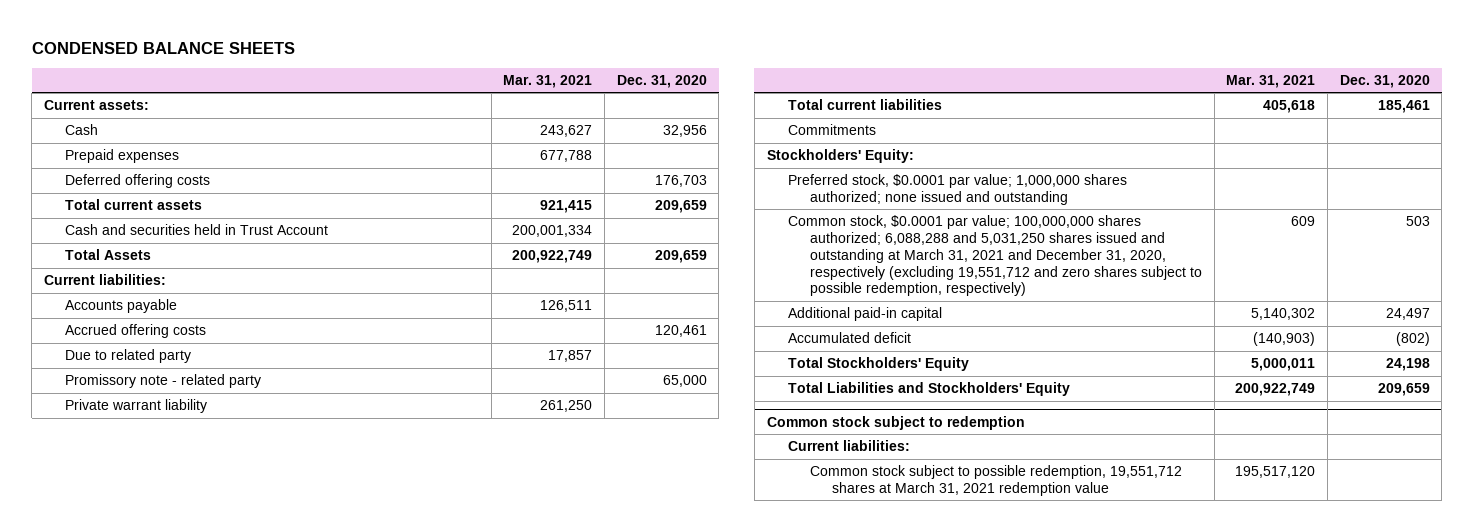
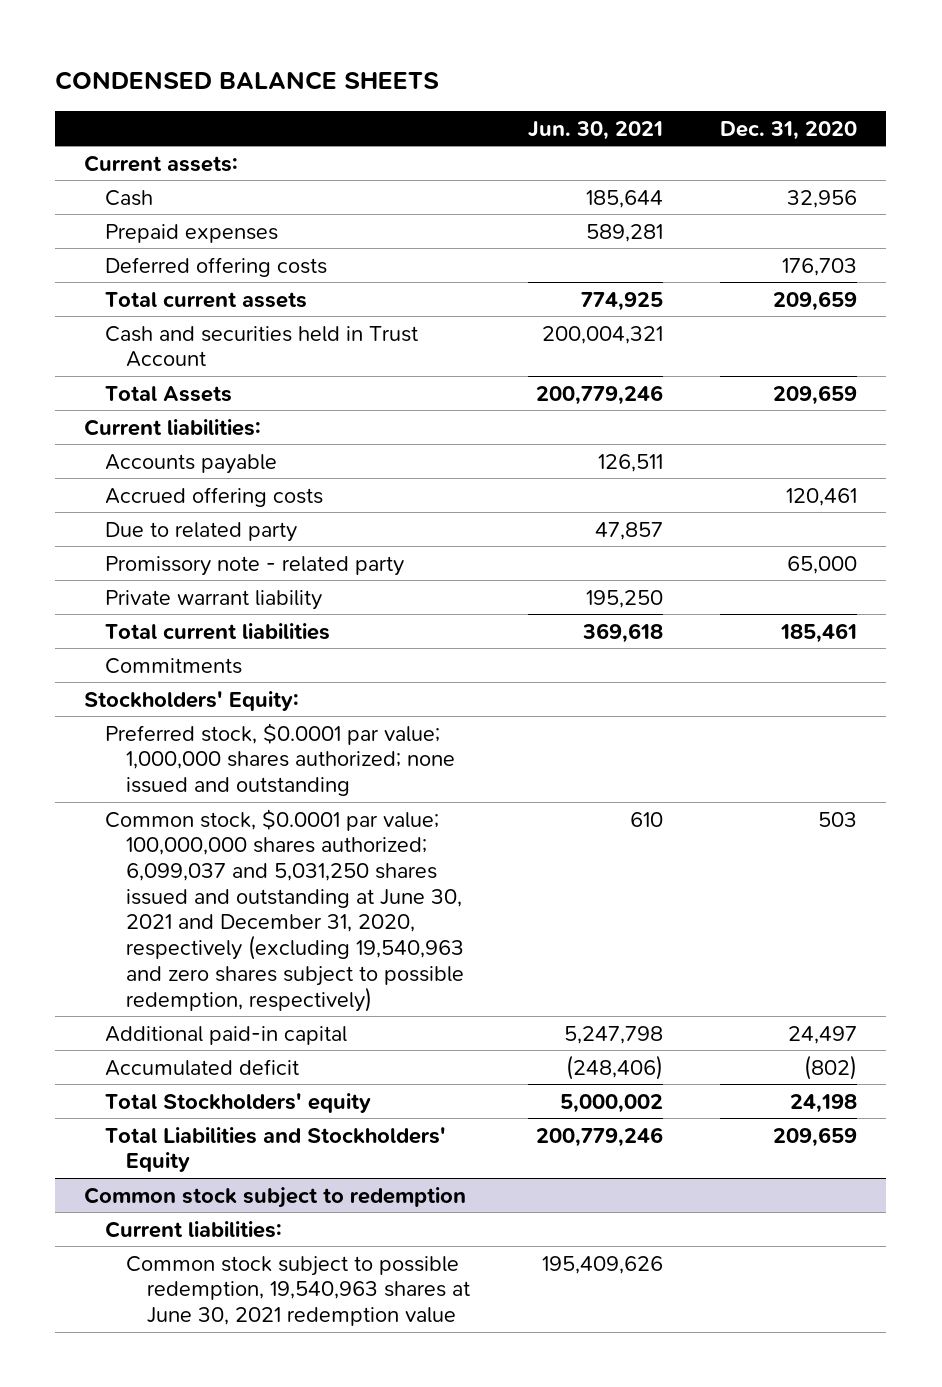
- | Mar. 31, 2021 | Dec. 31, 2020
+ | Jun. 30, 2021 | Dec. 31, 2020
- Common stock, $0.0001 par value; 100,000,000 shares authorized; 6,088,288 and 5,031,250 shares issued and outstanding at March 31, 2021 and December 31, 2020, respectively (excluding 19,551,712 and zero shares subject to possible redemption, respectively) | 609 | 503
+ Common stock, $0.0001 par value; 100,000,000 shares authorized; 6,099,037 and 5,031,250 shares issued and outstanding at June 30, 2021 and December 31, 2020, respectively (excluding 19,540,963 and zero shares subject to possible redemption, respectively) | 610 | 503
- Total Stockholders' Equity | 5,000,011 | 24,198
+ Total Stockholders' equity | 5,000,002 | 24,198
@ Common stock subject to redemption
- Common stock subject to possible redemption, 19,551,712 shares at March 31, 2021 redemption value | 195,517,120 |
+ Common stock subject to possible redemption, 19,540,963 shares at June 30, 2021 redemption value | 195,409,626 |

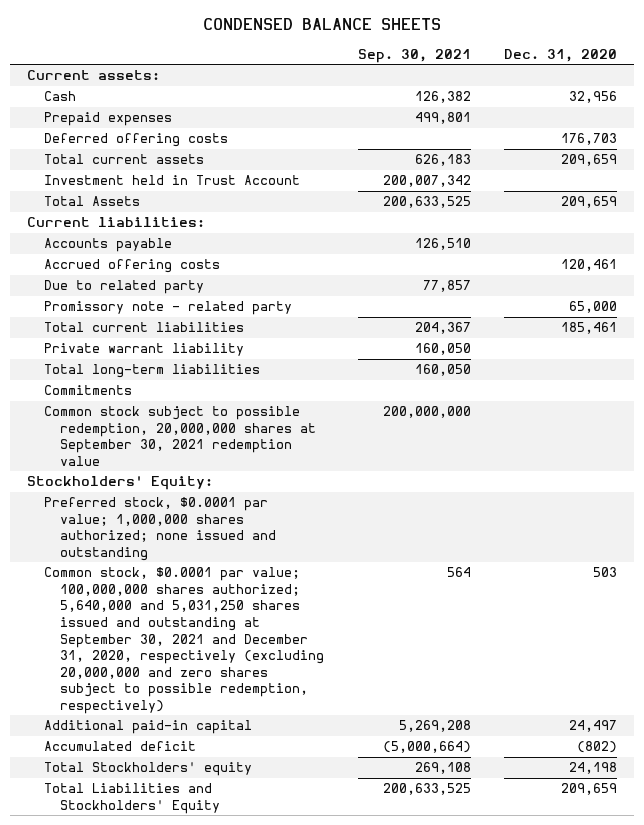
- | Jun. 30, 2021 | Dec. 31, 2020
+ | Sep. 30, 2021 | Dec. 31, 2020
- Cash and securities held in Trust Account | 200,004,321 |
+ Investment held in Trust Account | 200,007,342 |
moved down: Private warrant liability | 160,050 |
+ Total long-term liabilities | 160,050 |
+ Common stock subject to possible redemption, 20,000,000 shares at September 30, 2021 redemption value | 200,000,000 |
- Common stock, $0.0001 par value; 100,000,000 shares authorized; 6,099,037 and 5,031,250 shares issued and outstanding at June 30, 2021 and December 31, 2020, respectively (excluding 19,540,963 and zero shares subject to possible redemption, respectively) | 610 | 503
+ Common stock, $0.0001 par value; 100,000,000 shares authorized; 5,640,000 and 5,031,250 shares issued and outstanding at September 30, 2021 and December 31, 2020, respectively (excluding 20,000,000 and zero shares subject to possible redemption, respectively) | 564 | 503
- Common stock subject to redemption
- Current liabilities:
- Common stock subject to possible redemption, 19,540,963 shares at June 30, 2021 redemption value | 195,409,626 |

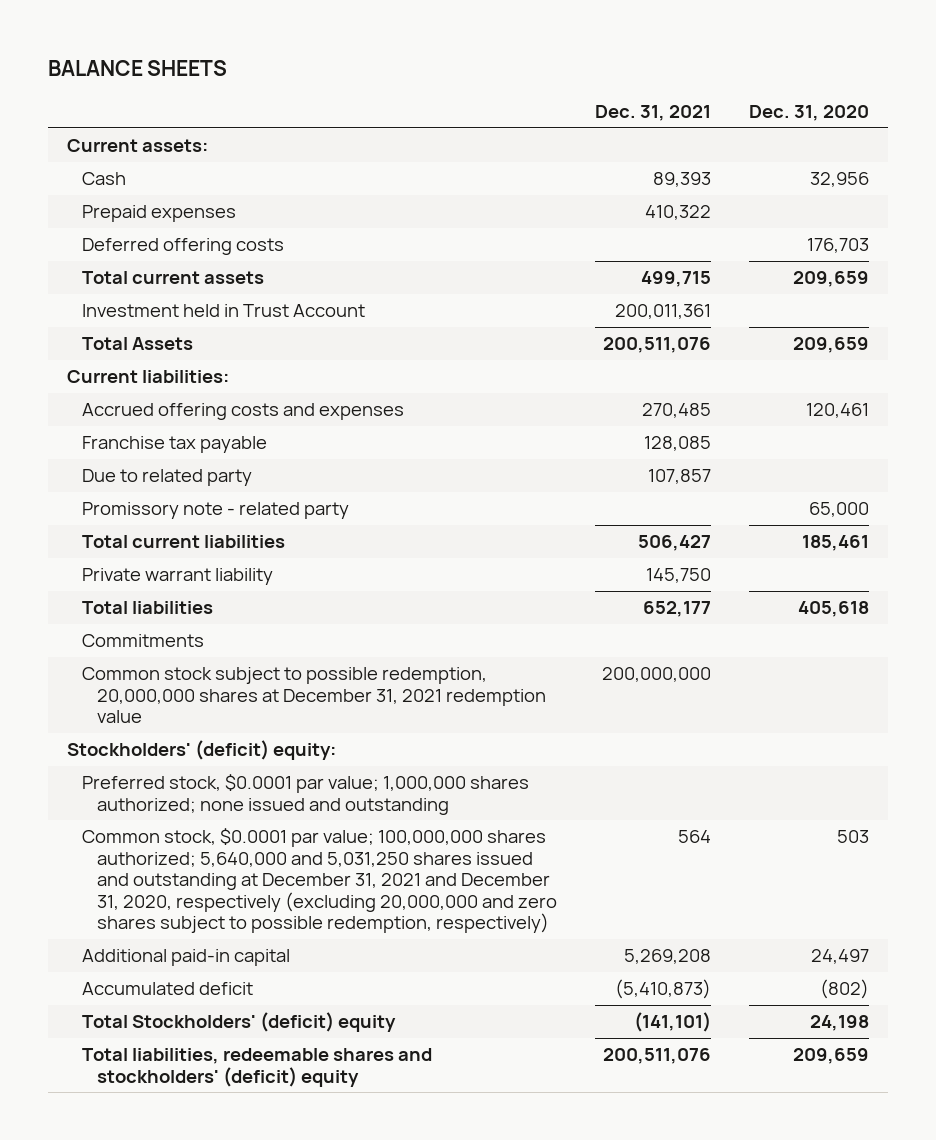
- CONDENSED BALANCE SHEETS
+ BALANCE SHEETS
- | Sep. 30, 2021 | Dec. 31, 2020
+ | Dec. 31, 2021 | Dec. 31, 2020
- Accounts payable | 126,510 |
- Accrued offering costs | | 120,461
+ Accrued offering costs and expenses | 270,485 | 120,461
+ Franchise tax payable | 128,085 |
- Total long-term liabilities | 160,050 |
+ Total liabilities | 652,177 | 405,618
- Common stock subject to possible redemption, 20,000,000 shares at September 30, 2021 redemption value | 200,000,000 |
- Stockholders' Equity:
+ Common stock subject to possible redemption, 20,000,000 shares at December 31, 2021 redemption value | 200,000,000 |
+ Stockholders' (deficit) equity:
- Common stock, $0.0001 par value; 100,000,000 shares authorized; 5,640,000 and 5,031,250 shares issued and outstanding at September 30, 2021 and December 31, 2020, respectively (excluding 20,000,000 and zero shares subject to possible redemption, respectively) | 564 | 503
+ Common stock, $0.0001 par value; 100,000,000 shares authorized; 5,640,000 and 5,031,250 shares issued and outstanding at December 31, 2021 and December 31, 2020, respectively (excluding 20,000,000 and zero shares subject to possible redemption, respectively) | 564 | 503
- Total Stockholders' equity | 269,108 | 24,198
- Total Liabilities and Stockholders' Equity | 200,633,525 | 209,659
+ Total Stockholders' (deficit) equity | (141,101) | 24,198
+ Total liabilities, redeemable shares and stockholders' (deficit) equity | 200,511,076 | 209,659

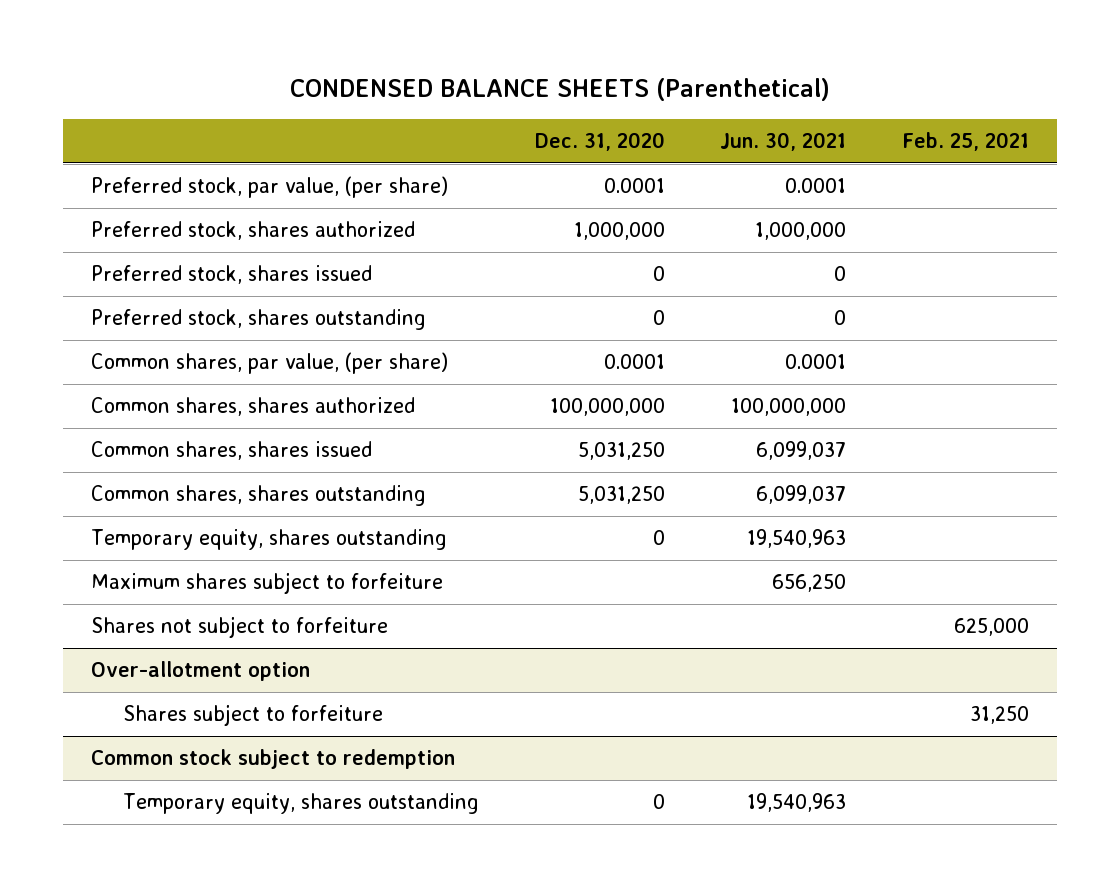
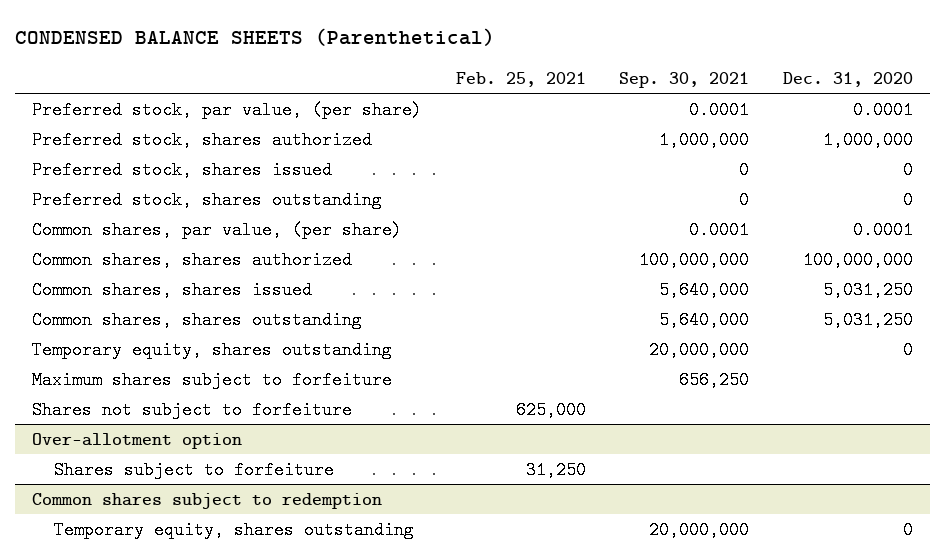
- | Dec. 31, 2020 | Jun. 30, 2021 | Feb. 25, 2021
+ | Feb. 25, 2021 | Sep. 30, 2021 | Dec. 31, 2020
- Common stock subject to redemption
+ Common shares subject to redemption

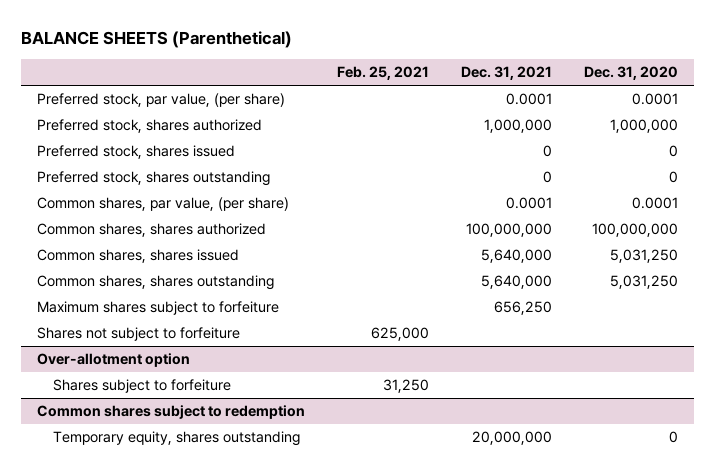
- CONDENSED BALANCE SHEETS (Parenthetical)
+ BALANCE SHEETS (Parenthetical)
- | Feb. 25, 2021 | Sep. 30, 2021 | Dec. 31, 2020
+ | Feb. 25, 2021 | Dec. 31, 2021 | Dec. 31, 2020
- Temporary equity, shares outstanding | | 20,000,000 | 0

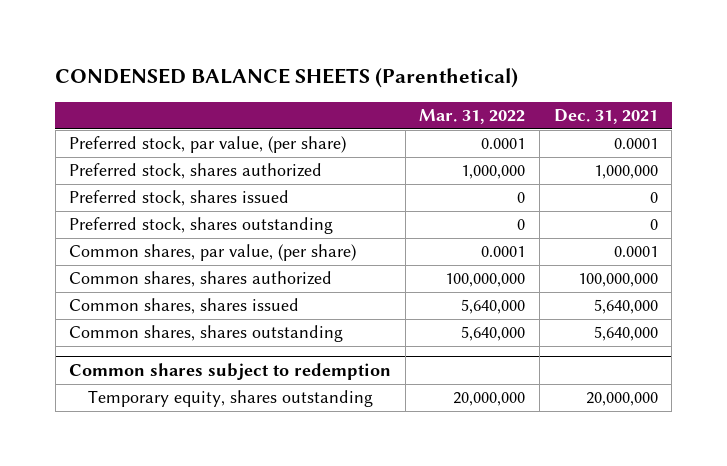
- BALANCE SHEETS (Parenthetical)
+ CONDENSED BALANCE SHEETS (Parenthetical)
- | Feb. 25, 2021 | Dec. 31, 2021 | Dec. 31, 2020
+ | Mar. 31, 2022 | Dec. 31, 2021
- Maximum shares subject to forfeiture | | 656,250 |
- Shares not subject to forfeiture | 625,000 | |
- Over-allotment option
- Shares subject to forfeiture | 31,250 | |

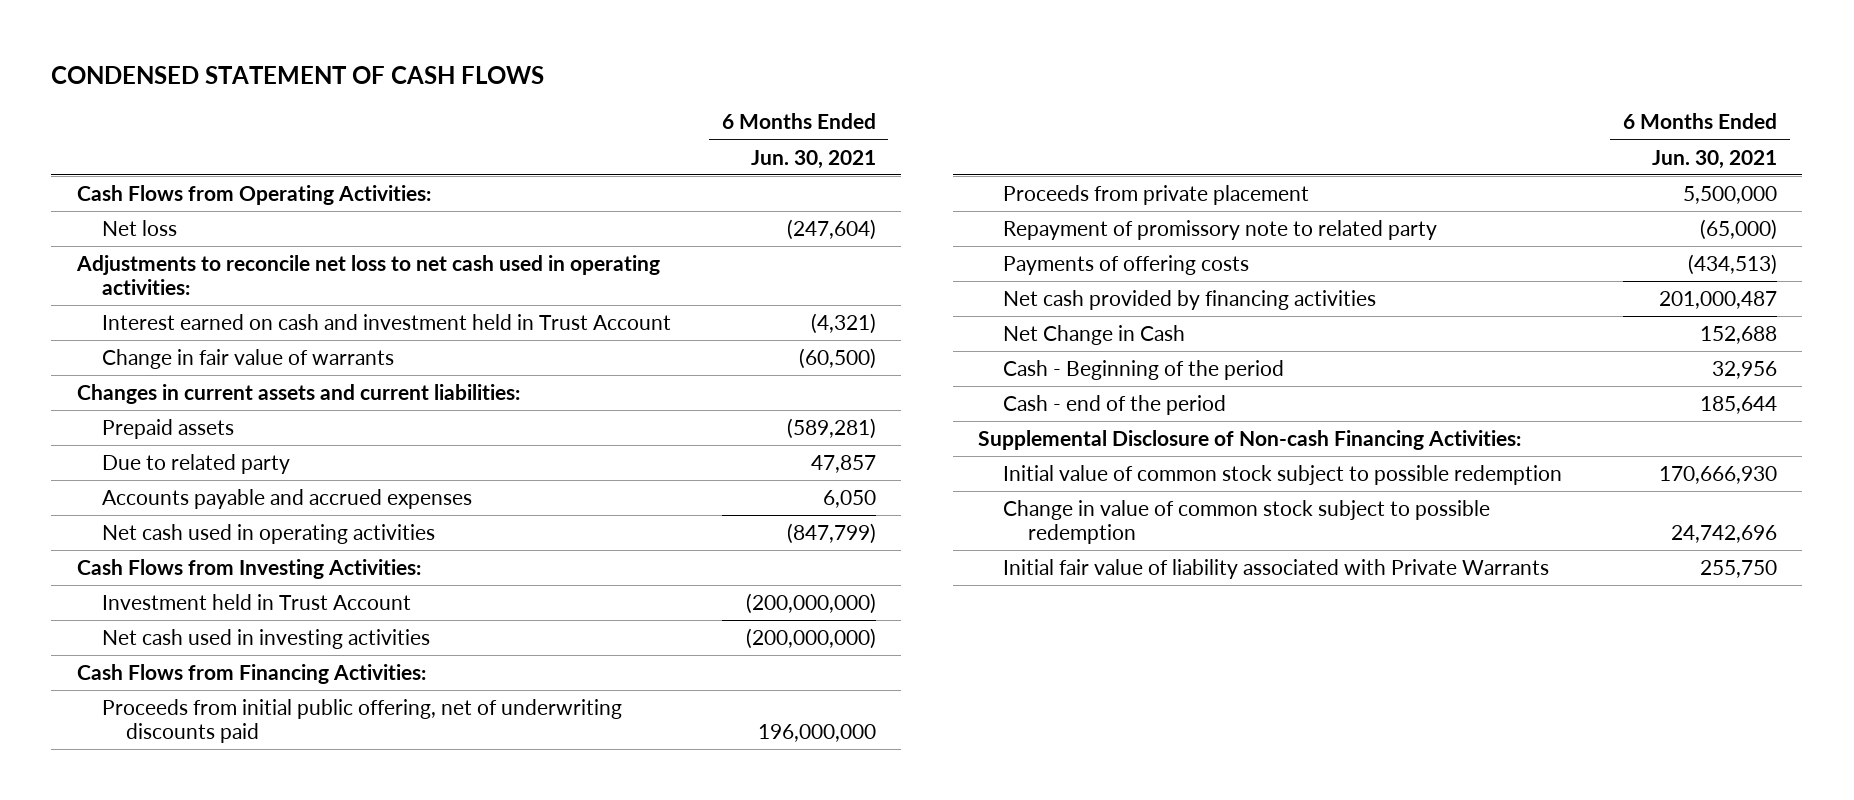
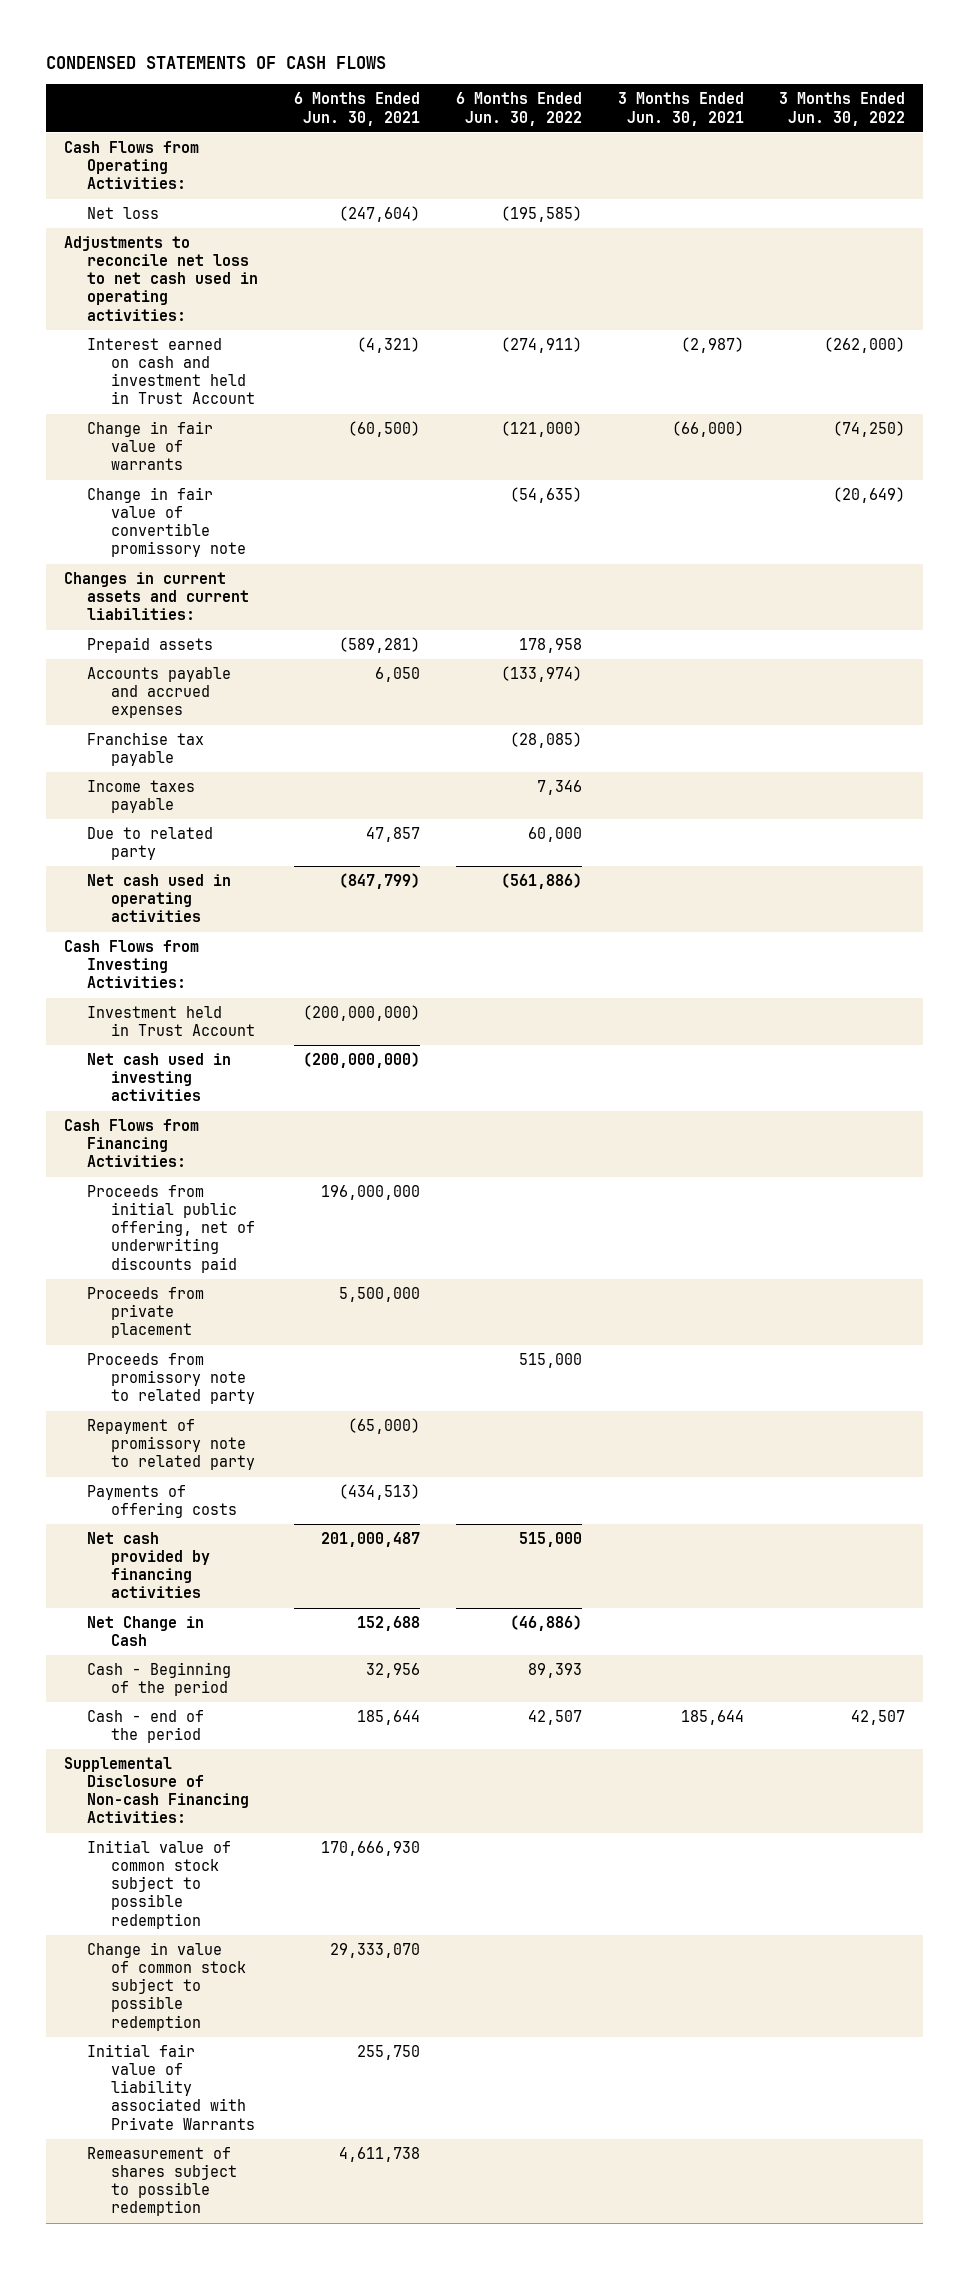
- CONDENSED STATEMENT OF CASH FLOWS
+ CONDENSED STATEMENTS OF CASH FLOWS
- | 6 Months Ended Jun. 30, 2021
+ | 6 Months Ended Jun. 30, 2021 | 6 Months Ended Jun. 30, 2022 | 3 Months Ended Jun. 30, 2021 | 3 Months Ended Jun. 30, 2022
+ Change in fair value of convertible promissory note | | (54,635) | | (20,649)
+ Franchise tax payable | | (28,085) | |
+ Income taxes payable | | 7,346 | |
moved down: Due to related party | 47,857 | 60,000 | |
+ Proceeds from promissory note to related party | | 515,000 | |
- Change in value of common stock subject to possible redemption | 24,742,696
+ Change in value of common stock subject to possible redemption | 29,333,070 | | |
+ Remeasurement of shares subject to possible redemption | 4,611,738 | | |

